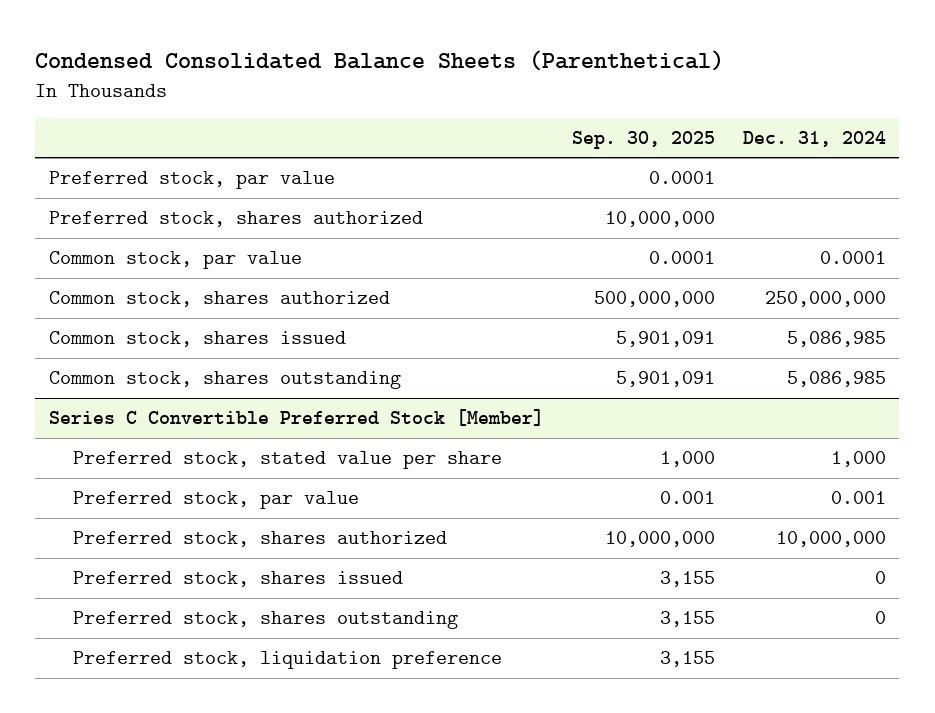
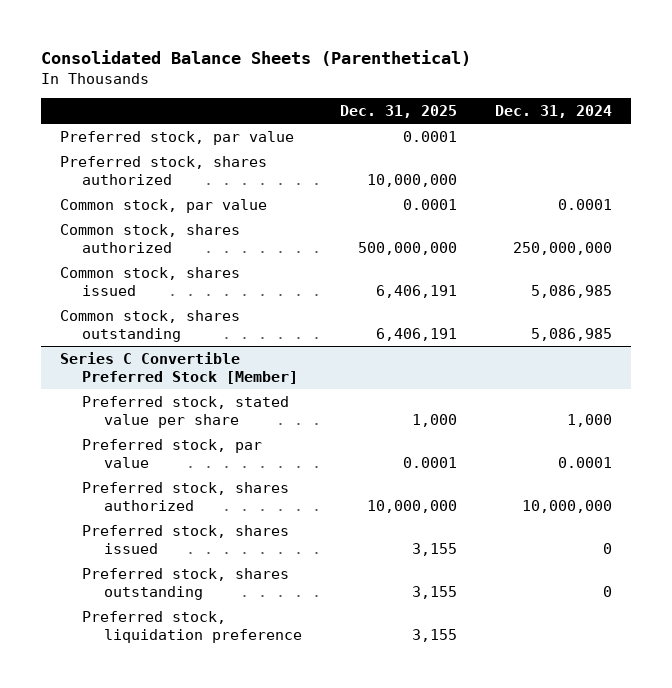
- Condensed Consolidated Balance Sheets (Parenthetical)
+ Consolidated Balance Sheets (Parenthetical)
- | Sep. 30, 2025 | Dec. 31, 2024
+ | Dec. 31, 2025 | Dec. 31, 2024
@ Series C Convertible Preferred Stock [Member]
- Preferred stock, par value | 0.001 | 0.001
+ Preferred stock, par value | 0.0001 | 0.0001

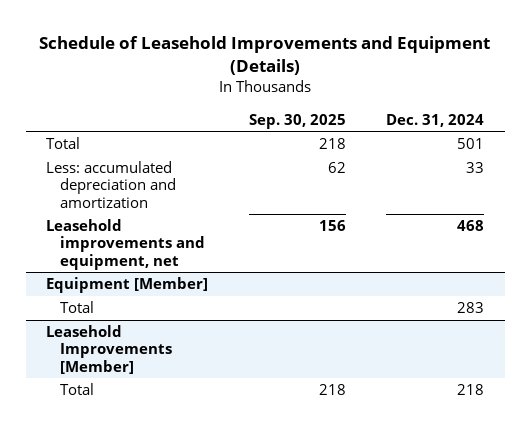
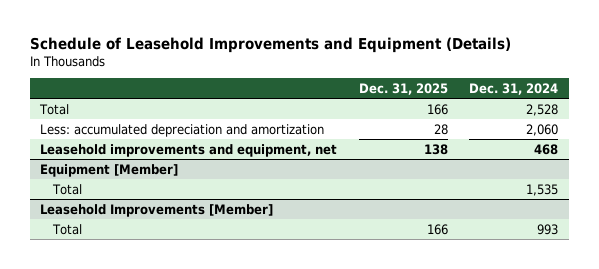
- | Sep. 30, 2025 | Dec. 31, 2024
+ | Dec. 31, 2025 | Dec. 31, 2024
- Total | 218 | 501
- Less: accumulated depreciation and amortization | 62 | 33
+ Total | 166 | 2,528
+ Less: accumulated depreciation and amortization | 28 | 2,060
@ Equipment [Member]
- Total | | 283
+ Total | | 1,535
@ Leasehold Improvements [Member]
- Total | 218 | 218
+ Total | 166 | 993

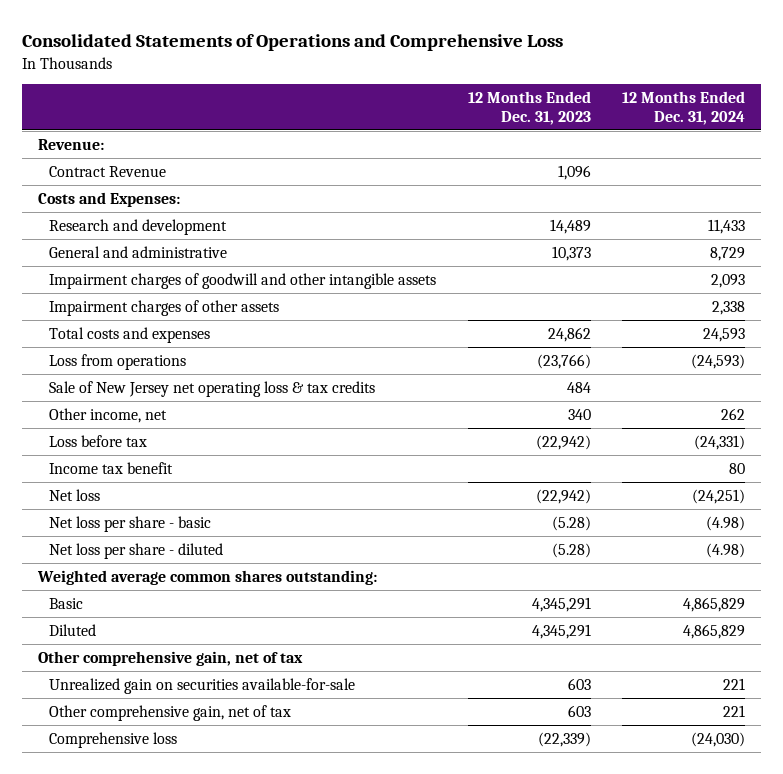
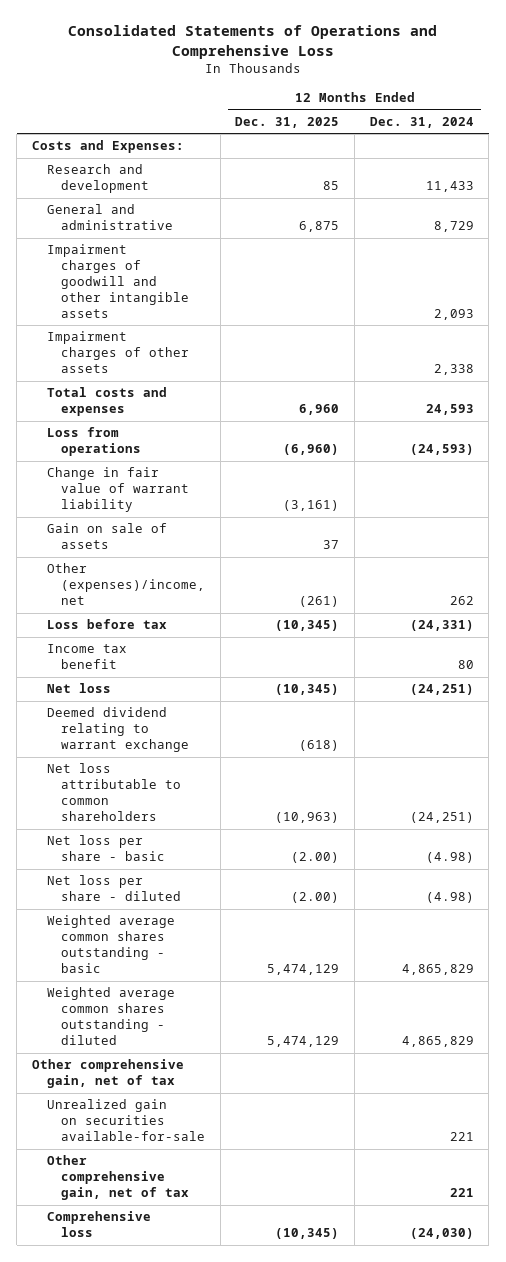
- | 12 Months Ended Dec. 31, 2023 | 12 Months Ended Dec. 31, 2024
+ | 12 Months Ended Dec. 31, 2025 | 12 Months Ended Dec. 31, 2024
- Revenue:
- Contract Revenue | 1,096 |
- Sale of New Jersey net operating loss & tax credits | 484 |
- Other income, net | 340 | 262
+ Change in fair value of warrant liability | (3,161) |
+ Gain on sale of assets | 37 |
+ Other (expenses)/income, net | (261) | 262
+ Deemed dividend relating to warrant exchange | (618) |
+ Net loss attributable to common shareholders | (10,963) | (24,251)
- Weighted average common shares outstanding:
- Basic | 4,345,291 | 4,865,829
- Diluted | 4,345,291 | 4,865,829
+ Weighted average common shares outstanding - basic | 5,474,129 | 4,865,829
+ Weighted average common shares outstanding - diluted | 5,474,129 | 4,865,829

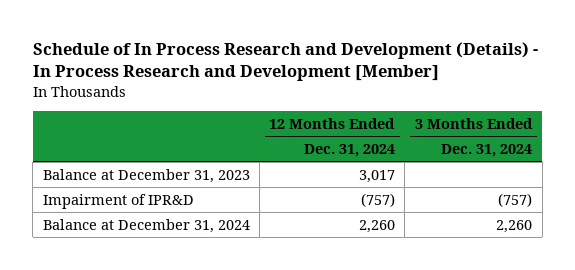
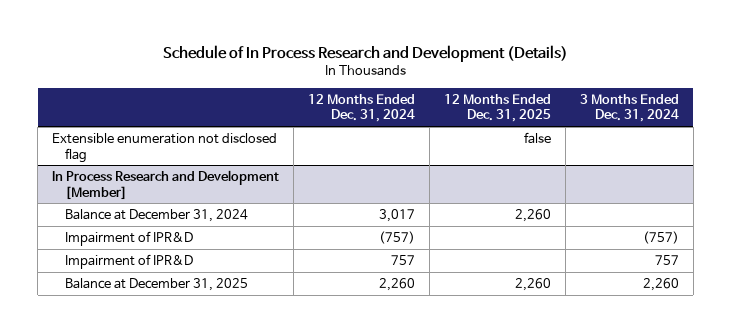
- Schedule of In Process Research and Development (Details) - In Process Research and Development [Member]
+ Schedule of In Process Research and Development (Details)
- | 12 Months Ended Dec. 31, 2024 | 3 Months Ended Dec. 31, 2024
+ | 12 Months Ended Dec. 31, 2024 | 12 Months Ended Dec. 31, 2025 | 3 Months Ended Dec. 31, 2024
- Balance at December 31, 2023 | 3,017 |
+ Extensible enumeration not disclosed flag | | false |
+ In Process Research and Development [Member]
+ Balance at December 31, 2024 | 3,017 | 2,260 |
- Balance at December 31, 2024 | 2,260 | 2,260
+ Impairment of IPR&D | 757 | | 757
+ Balance at December 31, 2025 | 2,260 | 2,260 | 2,260

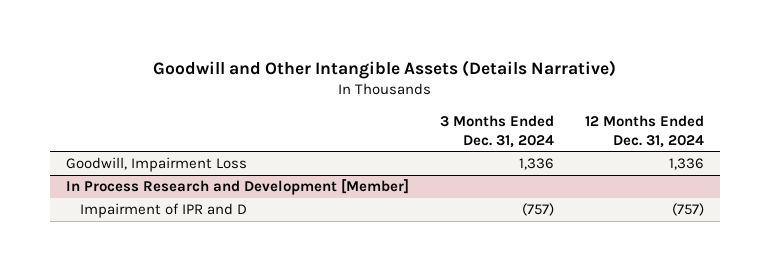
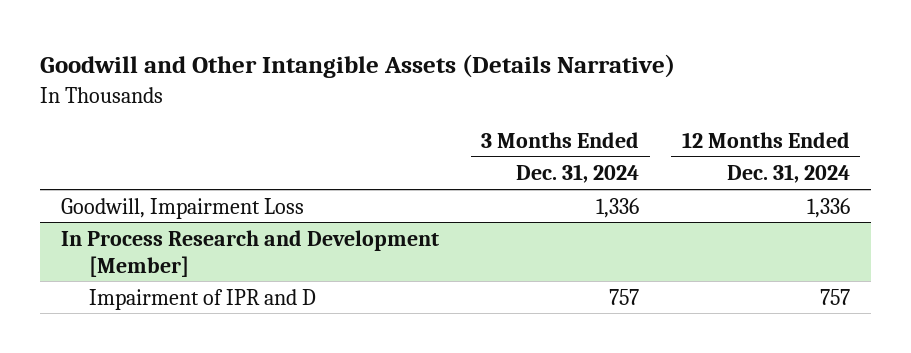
@ In Process Research and Development [Member]
- Impairment of IPR and D | (757) | (757)
+ Impairment of IPR and D | 757 | 757

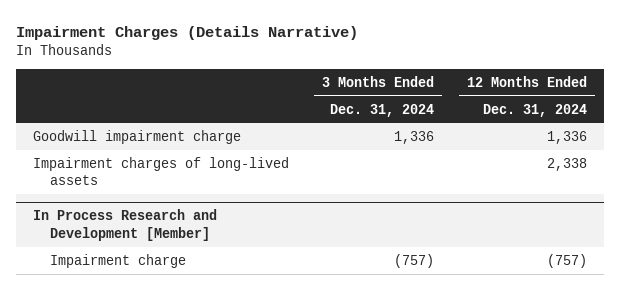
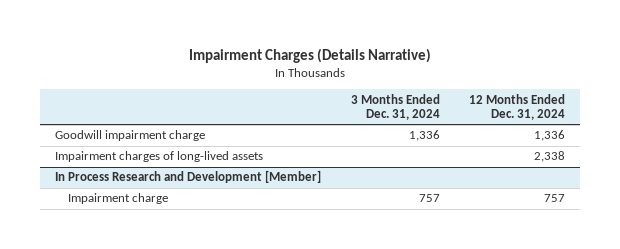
@ In Process Research and Development [Member]
- Impairment charge | (757) | (757)
+ Impairment charge | 757 | 757

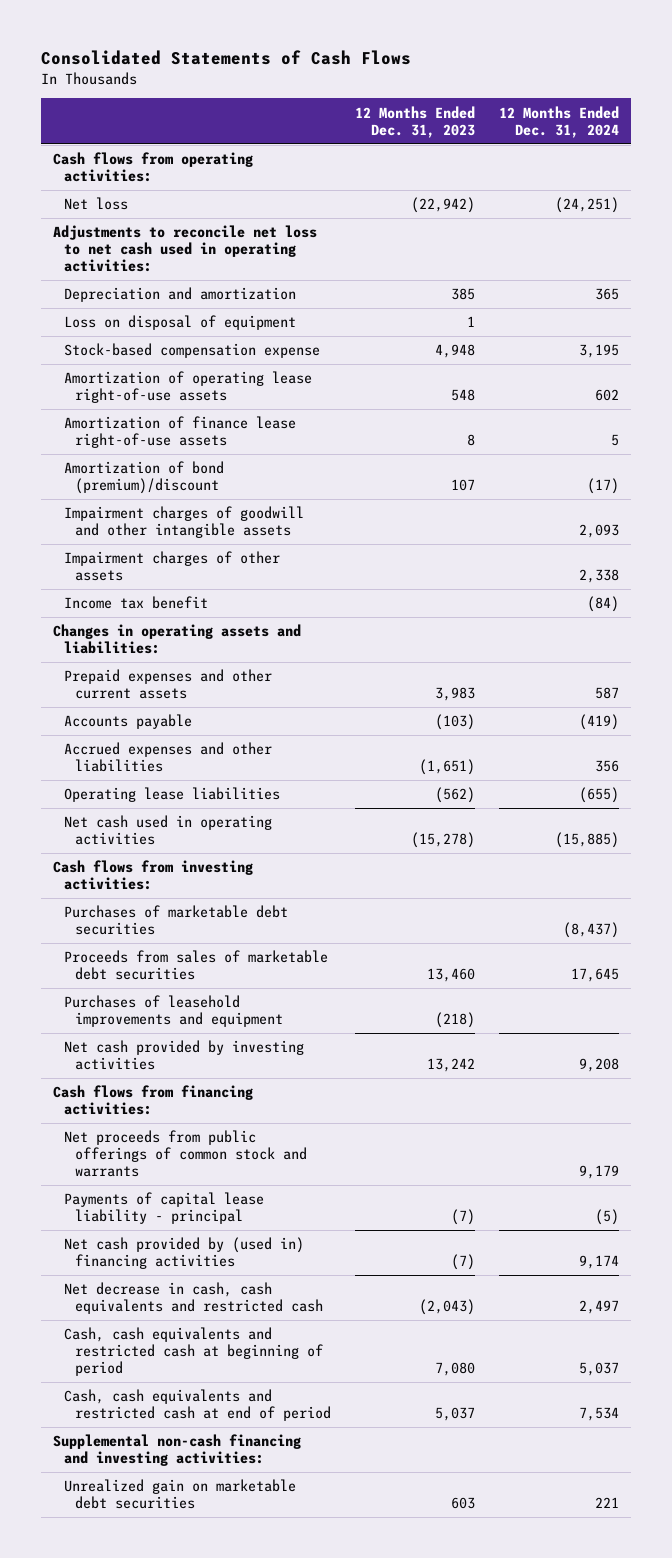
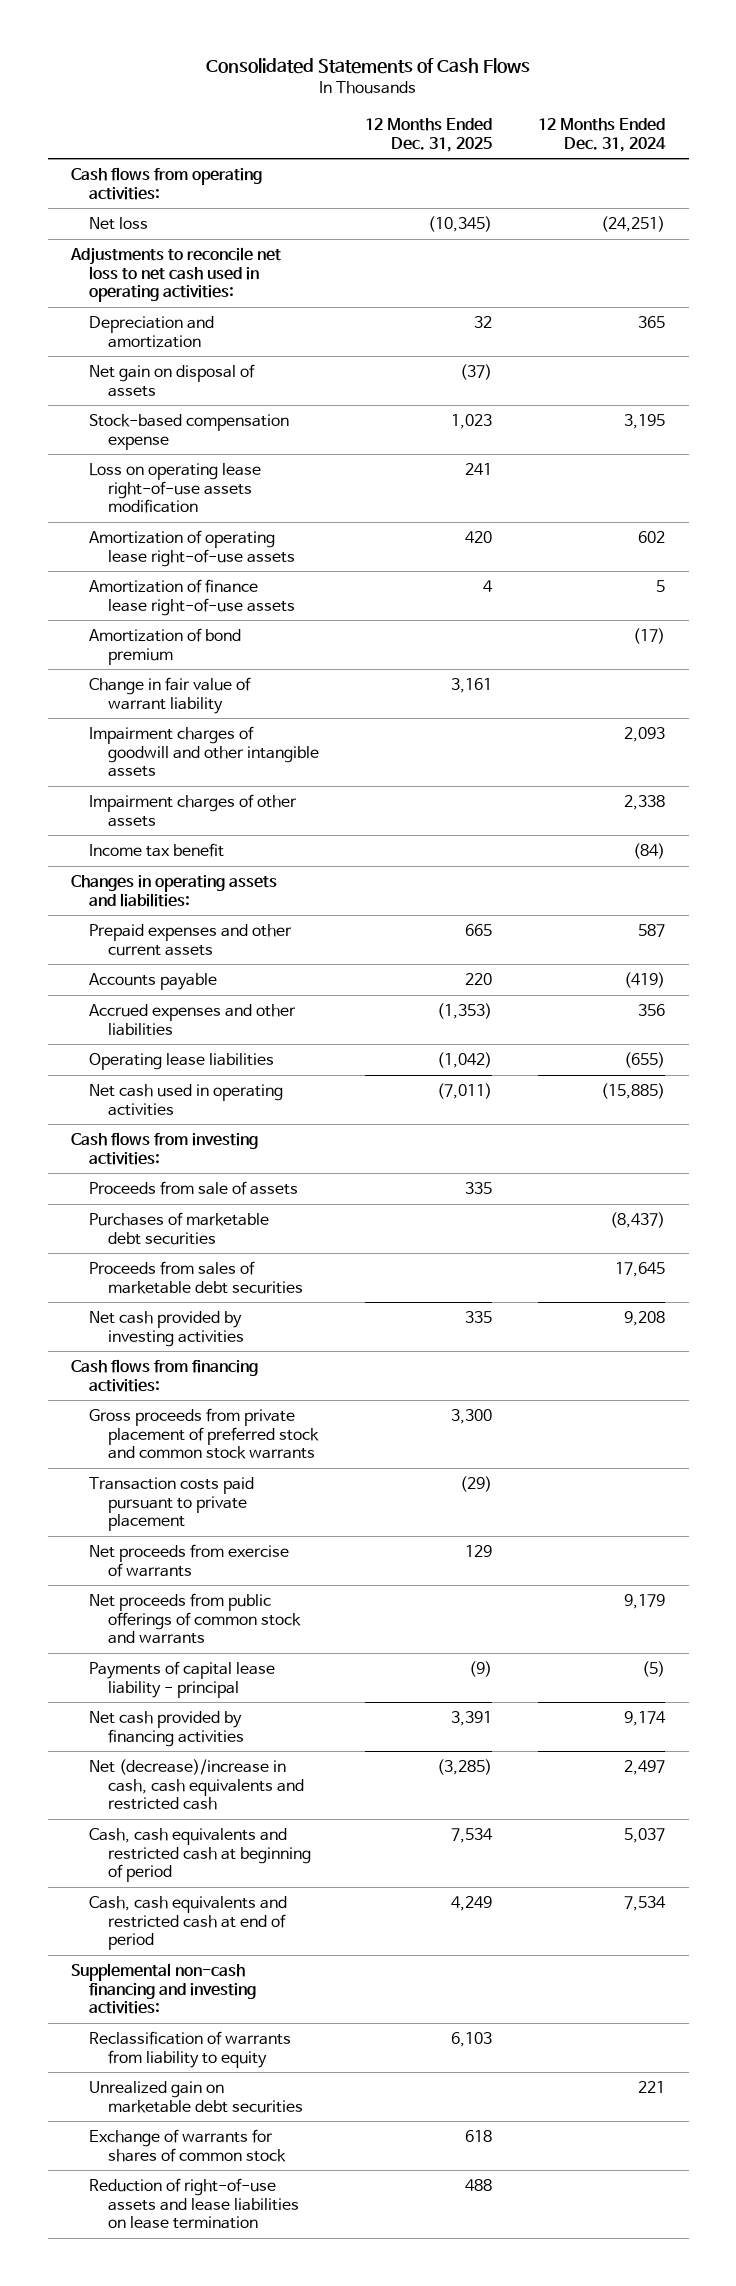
- | 12 Months Ended Dec. 31, 2023 | 12 Months Ended Dec. 31, 2024
+ | 12 Months Ended Dec. 31, 2025 | 12 Months Ended Dec. 31, 2024
- Loss on disposal of equipment | 1 |
+ Net gain on disposal of assets | (37) |
+ Loss on operating lease right-of-use assets modification | 241 |
- Amortization of bond (premium)/discount | 107 | (17)
+ Amortization of bond premium | | (17)
+ Change in fair value of warrant liability | 3,161 |
+ Proceeds from sale of assets | 335 |
- Purchases of leasehold improvements and equipment | (218) |
+ Gross proceeds from private placement of preferred stock and common stock warrants | 3,300 |
+ Transaction costs paid pursuant to private placement | (29) |
+ Net proceeds from exercise of warrants | 129 |
- Net cash provided by (used in) financing activities | (7) | 9,174
- Net decrease in cash, cash equivalents and restricted cash | (2,043) | 2,497
+ Net cash provided by financing activities | 3,391 | 9,174
+ Net (decrease)/increase in cash, cash equivalents and restricted cash | (3,285) | 2,497
+ Reclassification of warrants from liability to equity | 6,103 |
+ Exchange of warrants for shares of common stock | 618 |
+ Reduction of right-of-use assets and lease liabilities on lease termination | 488 |

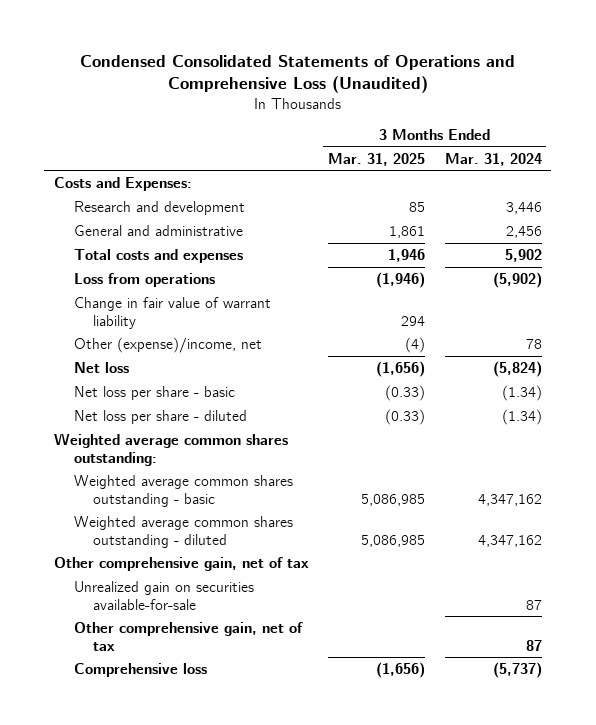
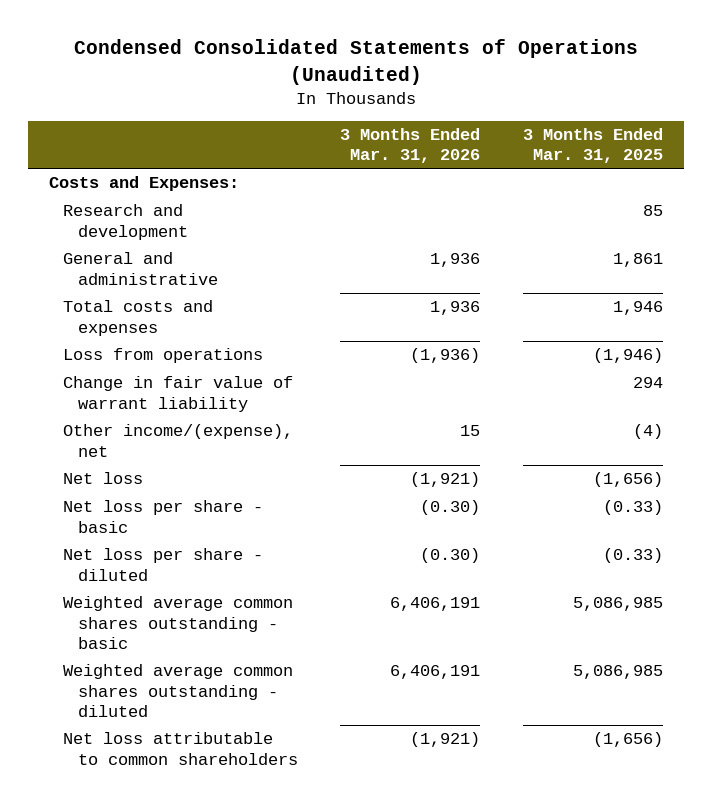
- Condensed Consolidated Statements of Operations and Comprehensive Loss (Unaudited)
+ Condensed Consolidated Statements of Operations (Unaudited)
- | 3 Months Ended Mar. 31, 2025 | 3 Months Ended Mar. 31, 2024
+ | 3 Months Ended Mar. 31, 2026 | 3 Months Ended Mar. 31, 2025
- Other (expense)/income, net | (4) | 78
+ Other income/(expense), net | 15 | (4)
- Weighted average common shares outstanding:
- Other comprehensive gain, net of tax
- Unrealized gain on securities available-for-sale | | 87
- Other comprehensive gain, net of tax | | 87
- Comprehensive loss | (1,656) | (5,737)
+ Net loss attributable to common shareholders | (1,921) | (1,656)

